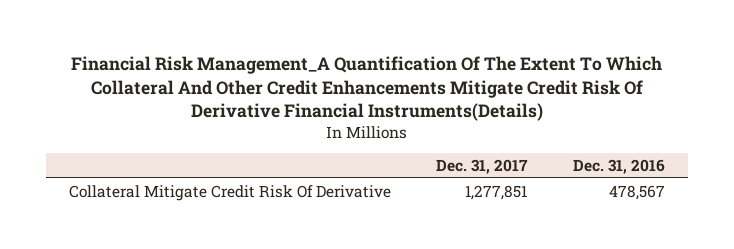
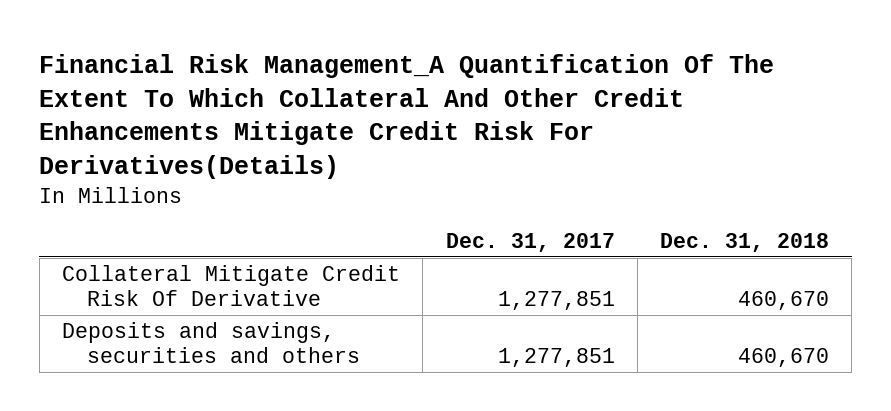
- Financial Risk Management_A Quantification Of The Extent To Which Collateral And Other Credit Enhancements Mitigate Credit Risk Of Derivative Financial Instruments(Details)
+ Financial Risk Management_A Quantification Of The Extent To Which Collateral And Other Credit Enhancements Mitigate Credit Risk For Derivatives(Details)
- | Dec. 31, 2017 | Dec. 31, 2016
+ | Dec. 31, 2017 | Dec. 31, 2018
+ Deposits and savings, securities and others | 1,277,851 | 460,670

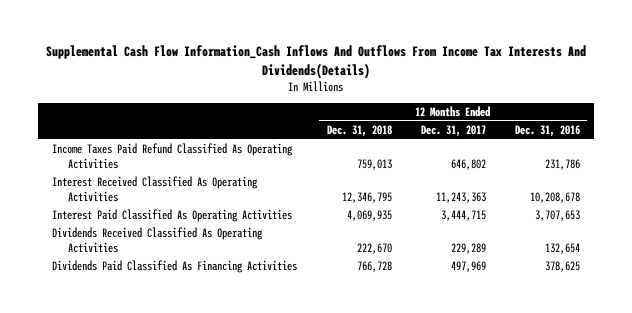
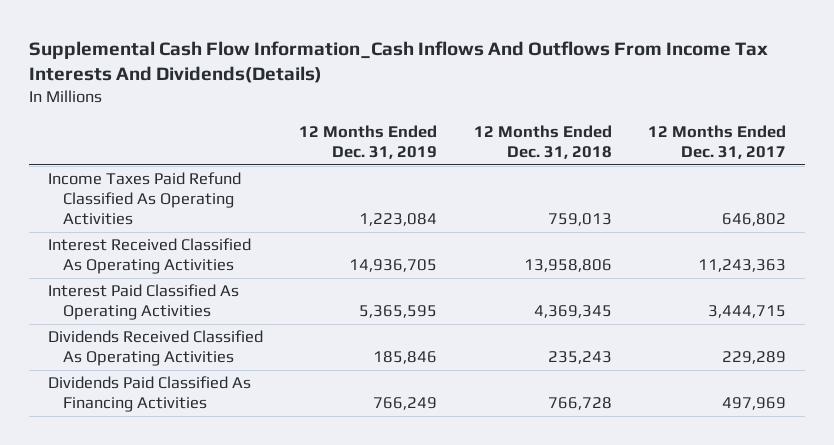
- | 12 Months Ended Dec. 31, 2018 | 12 Months Ended Dec. 31, 2017 | 12 Months Ended Dec. 31, 2016
+ | 12 Months Ended Dec. 31, 2019 | 12 Months Ended Dec. 31, 2018 | 12 Months Ended Dec. 31, 2017
- Interest Received Classified As Operating Activities | 12,346,795 | 11,243,363 | 10,208,678
- Interest Paid Classified As Operating Activities | 4,069,935 | 3,444,715 | 3,707,653
- Dividends Received Classified As Operating Activities | 222,670 | 229,289 | 132,654
+ Interest Received Classified As Operating Activities | 14,936,705 | 13,958,806 | 11,243,363
+ Interest Paid Classified As Operating Activities | 5,365,595 | 4,369,345 | 3,444,715
+ Dividends Received Classified As Operating Activities | 185,846 | 235,243 | 229,289

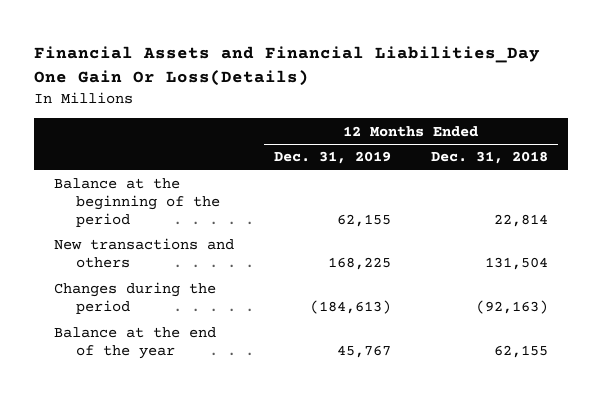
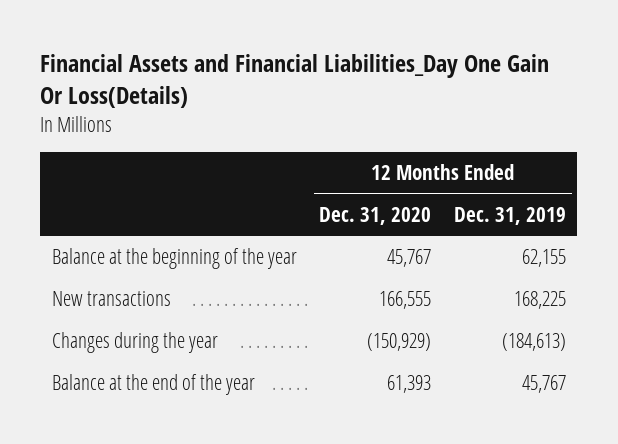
- | 12 Months Ended Dec. 31, 2019 | 12 Months Ended Dec. 31, 2018
+ | 12 Months Ended Dec. 31, 2020 | 12 Months Ended Dec. 31, 2019
- Balance at the beginning of the period | 62,155 | 22,814
- New transactions and others | 168,225 | 131,504
- Changes during the period | (184,613) | (92,163)
+ Balance at the beginning of the year | 45,767 | 62,155
+ New transactions | 166,555 | 168,225
+ Changes during the year | (150,929) | (184,613)

